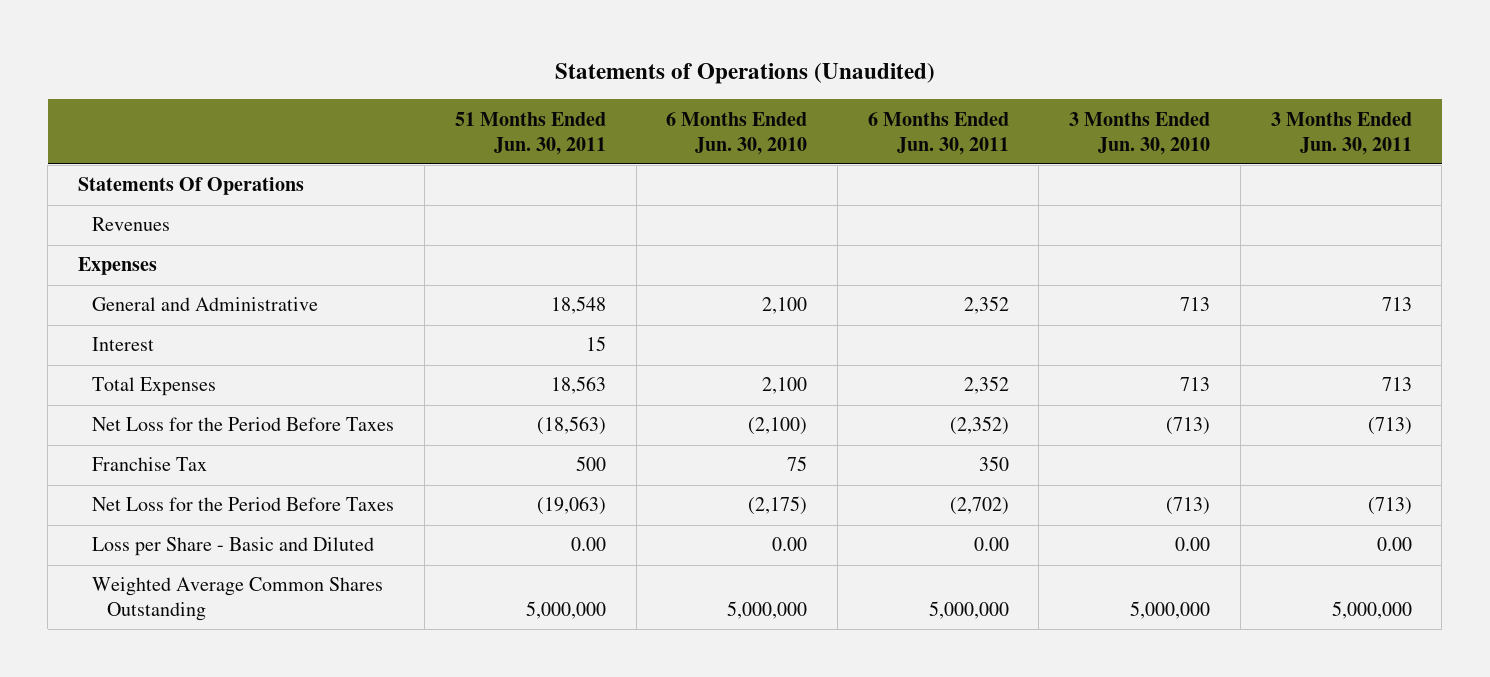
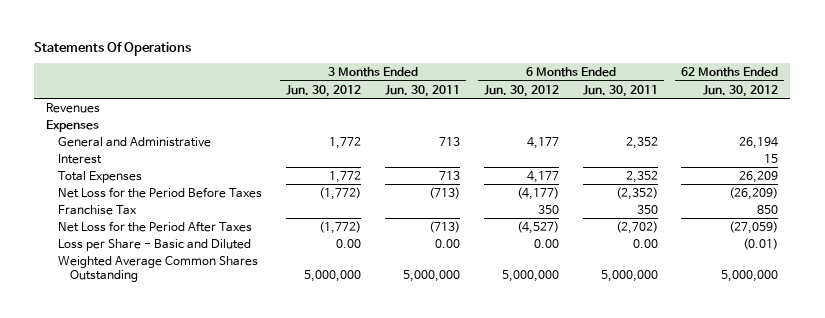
- Statements of Operations (Unaudited)
+ Statements Of Operations
- | 51 Months Ended Jun. 30, 2011 | 6 Months Ended Jun. 30, 2010 | 6 Months Ended Jun. 30, 2011 | 3 Months Ended Jun. 30, 2010 | 3 Months Ended Jun. 30, 2011
+ | 3 Months Ended Jun. 30, 2012 | 3 Months Ended Jun. 30, 2011 | 6 Months Ended Jun. 30, 2012 | 6 Months Ended Jun. 30, 2011 | 62 Months Ended Jun. 30, 2012
- Statements Of Operations
- Net Loss for the Period Before Taxes | (19,063) | (2,175) | (2,702) | (713) | (713)
+ Net Loss for the Period After Taxes | (1,772) | (713) | (4,527) | (2,702) | (27,059)

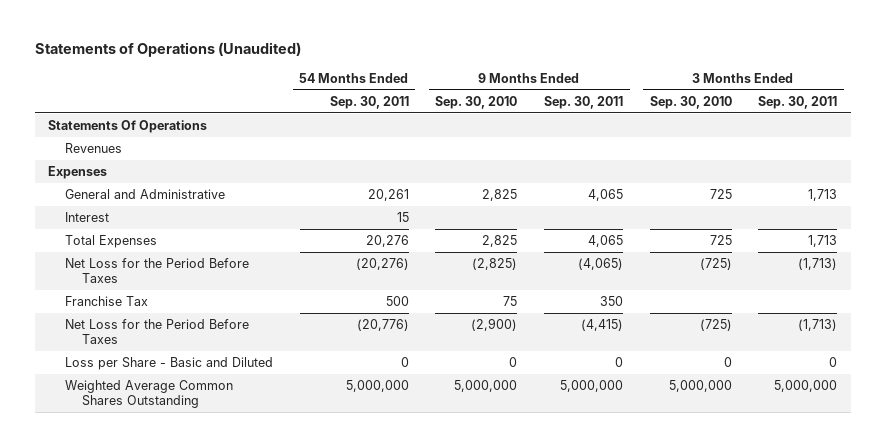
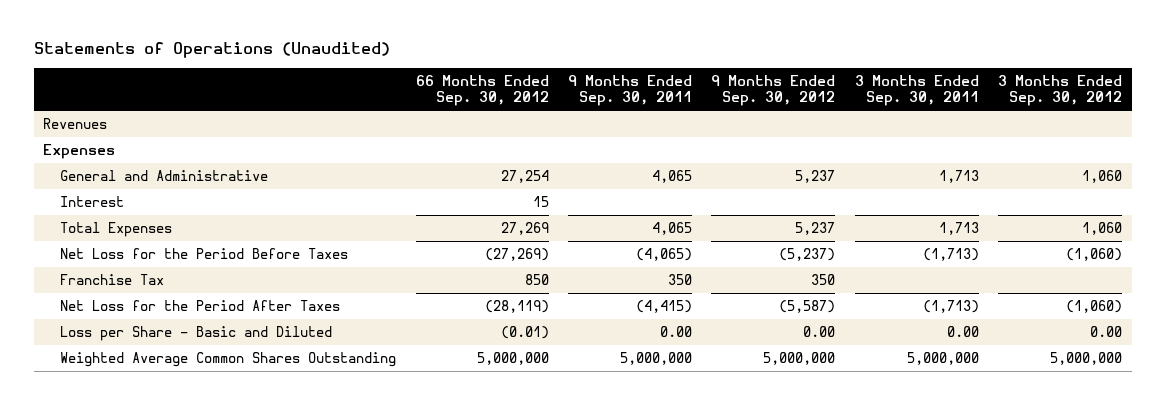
- | 54 Months Ended Sep. 30, 2011 | 9 Months Ended Sep. 30, 2010 | 9 Months Ended Sep. 30, 2011 | 3 Months Ended Sep. 30, 2010 | 3 Months Ended Sep. 30, 2011
+ | 66 Months Ended Sep. 30, 2012 | 9 Months Ended Sep. 30, 2011 | 9 Months Ended Sep. 30, 2012 | 3 Months Ended Sep. 30, 2011 | 3 Months Ended Sep. 30, 2012
- Statements Of Operations
- Net Loss for the Period Before Taxes | (20,776) | (2,900) | (4,415) | (725) | (1,713)
- Loss per Share - Basic and Diluted | 0 | 0 | 0 | 0 | 0
+ Net Loss for the Period After Taxes | (28,119) | (4,415) | (5,587) | (1,713) | (1,060)
+ Loss per Share - Basic and Diluted | (0.01) | 0.00 | 0.00 | 0.00 | 0.00

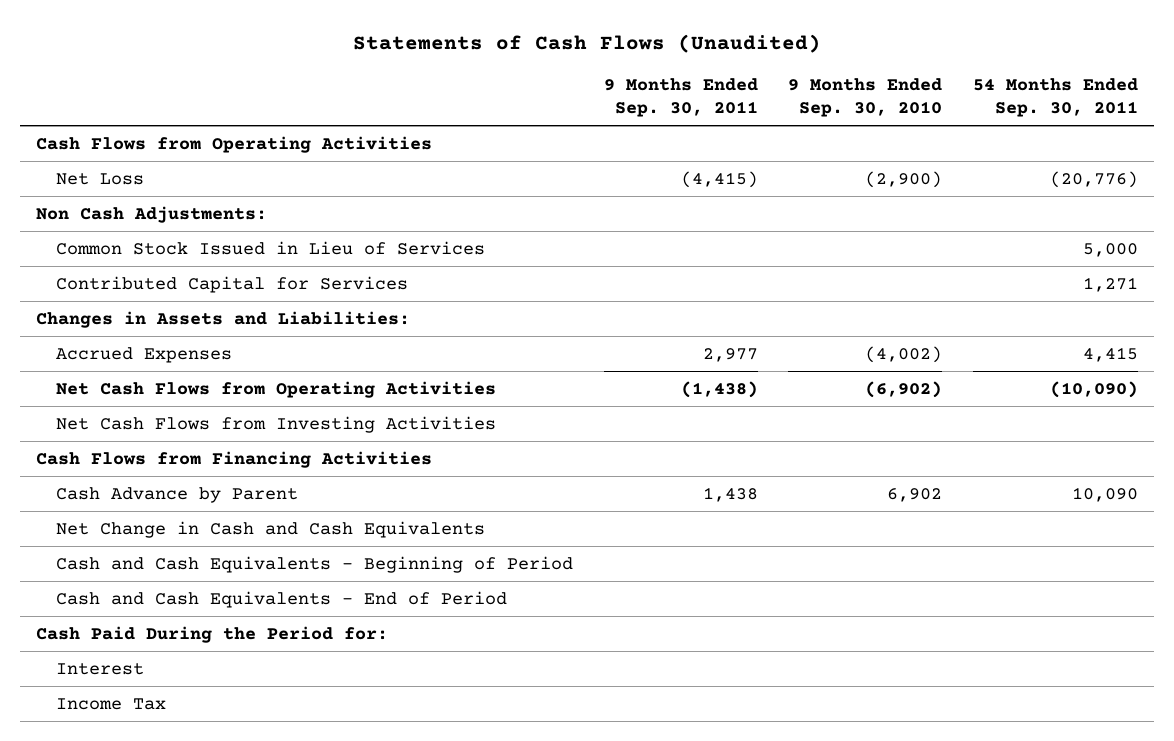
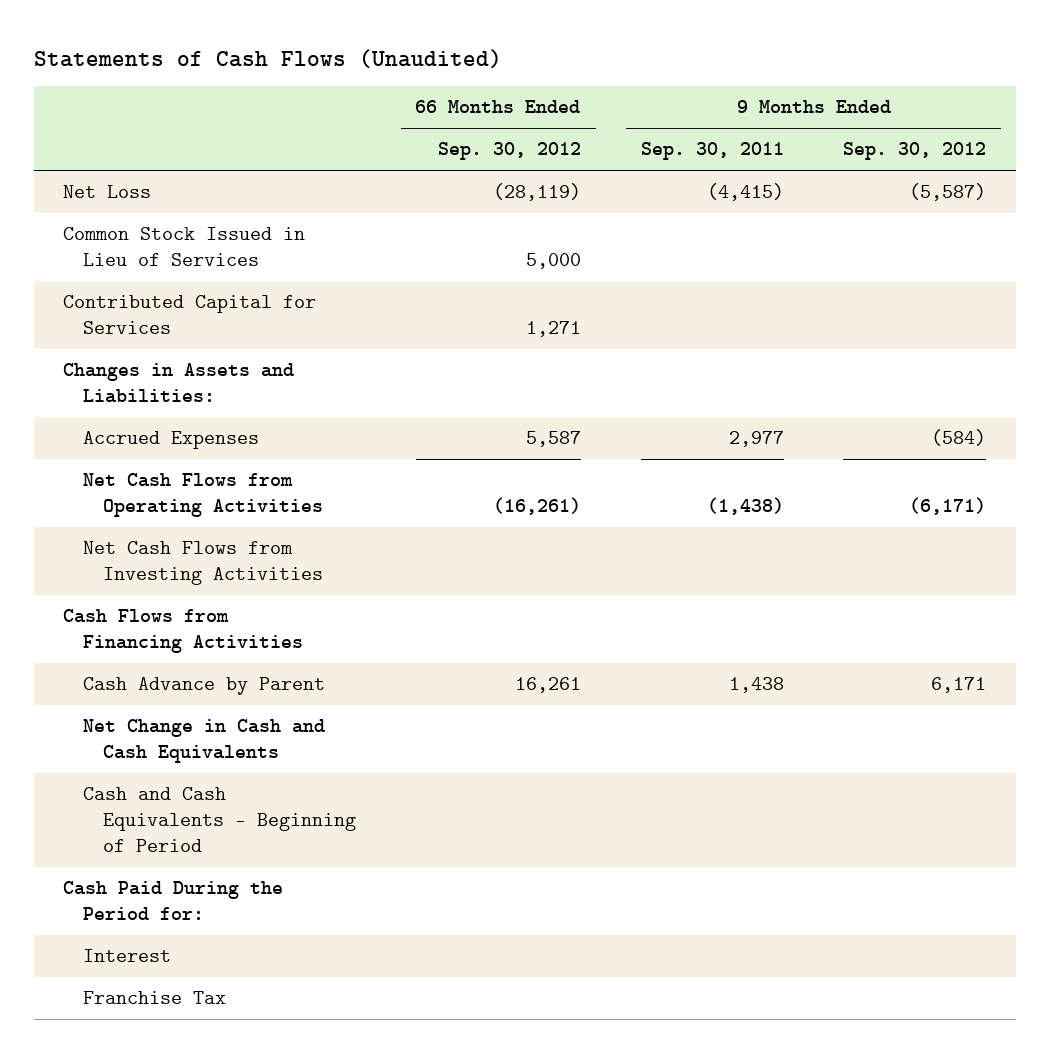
- | 9 Months Ended Sep. 30, 2011 | 9 Months Ended Sep. 30, 2010 | 54 Months Ended Sep. 30, 2011
+ | 66 Months Ended Sep. 30, 2012 | 9 Months Ended Sep. 30, 2011 | 9 Months Ended Sep. 30, 2012
- Cash Flows from Operating Activities
- Non Cash Adjustments:
- Cash and Cash Equivalents - End of Period
- Income Tax
+ Franchise Tax

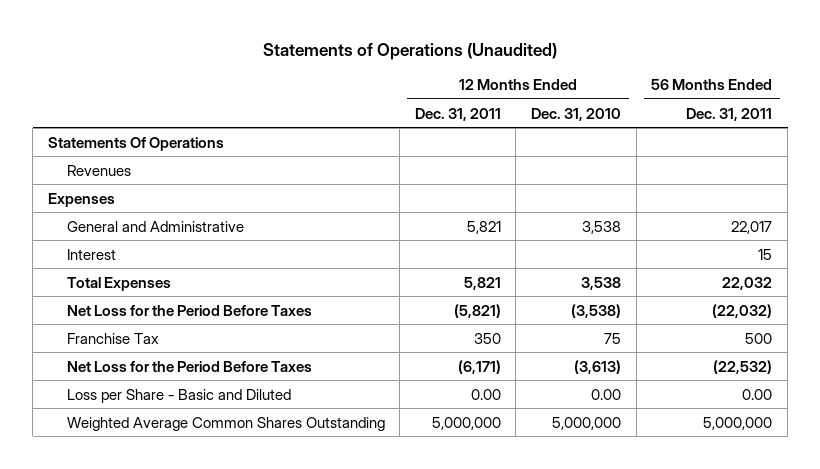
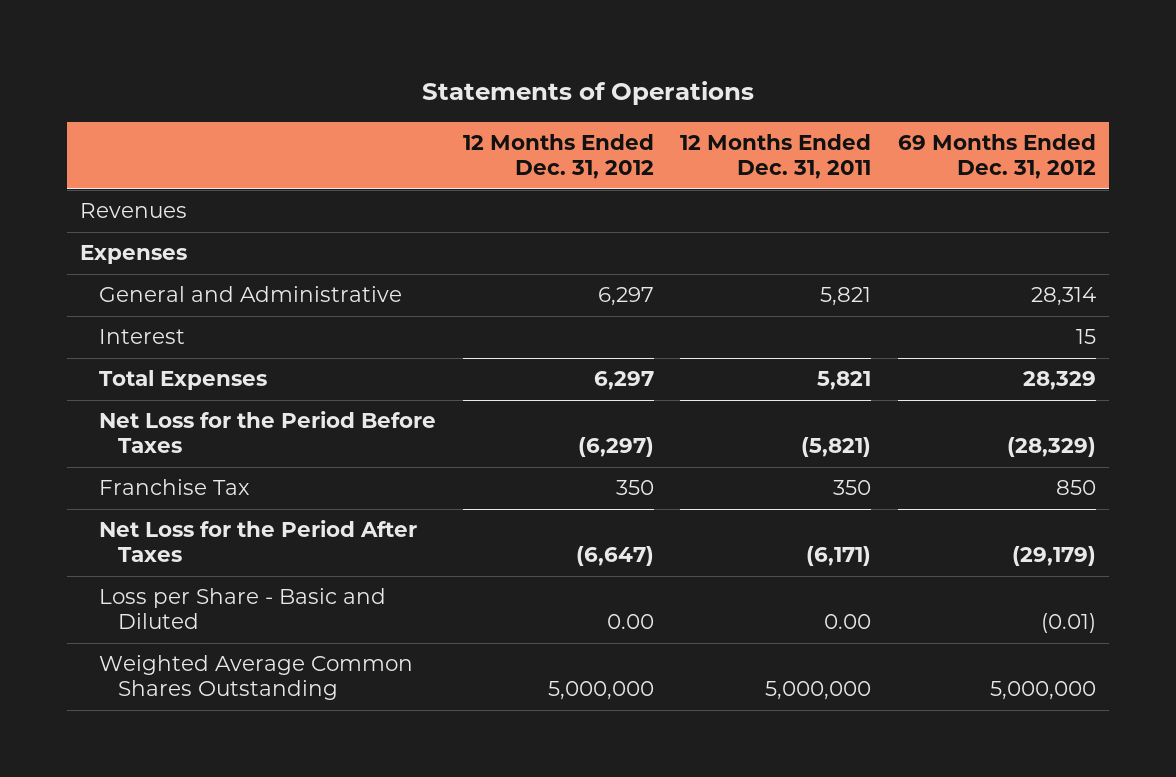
- Statements of Operations (Unaudited)
+ Statements of Operations
- | 12 Months Ended Dec. 31, 2011 | 12 Months Ended Dec. 31, 2010 | 56 Months Ended Dec. 31, 2011
+ | 12 Months Ended Dec. 31, 2012 | 12 Months Ended Dec. 31, 2011 | 69 Months Ended Dec. 31, 2012
- Statements Of Operations
- Net Loss for the Period Before Taxes | (6,171) | (3,613) | (22,532)
+ Net Loss for the Period After Taxes | (6,647) | (6,171) | (29,179)

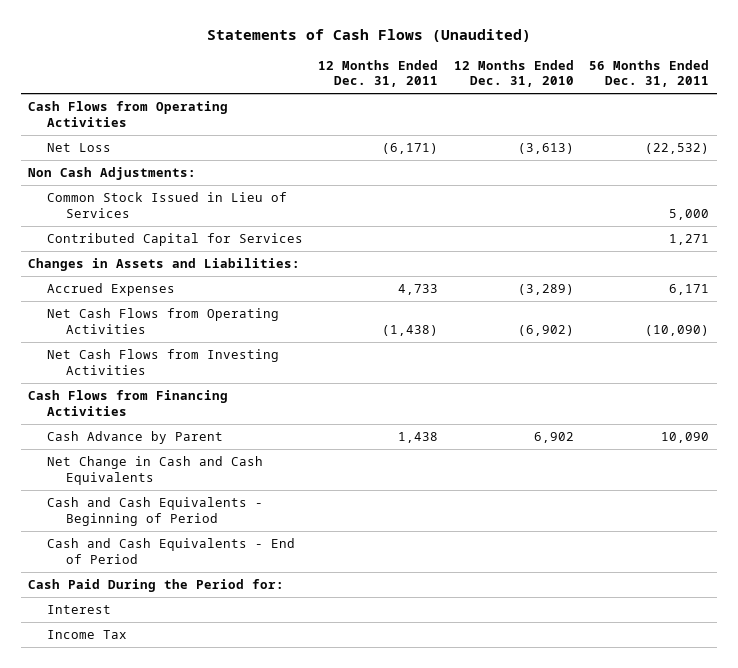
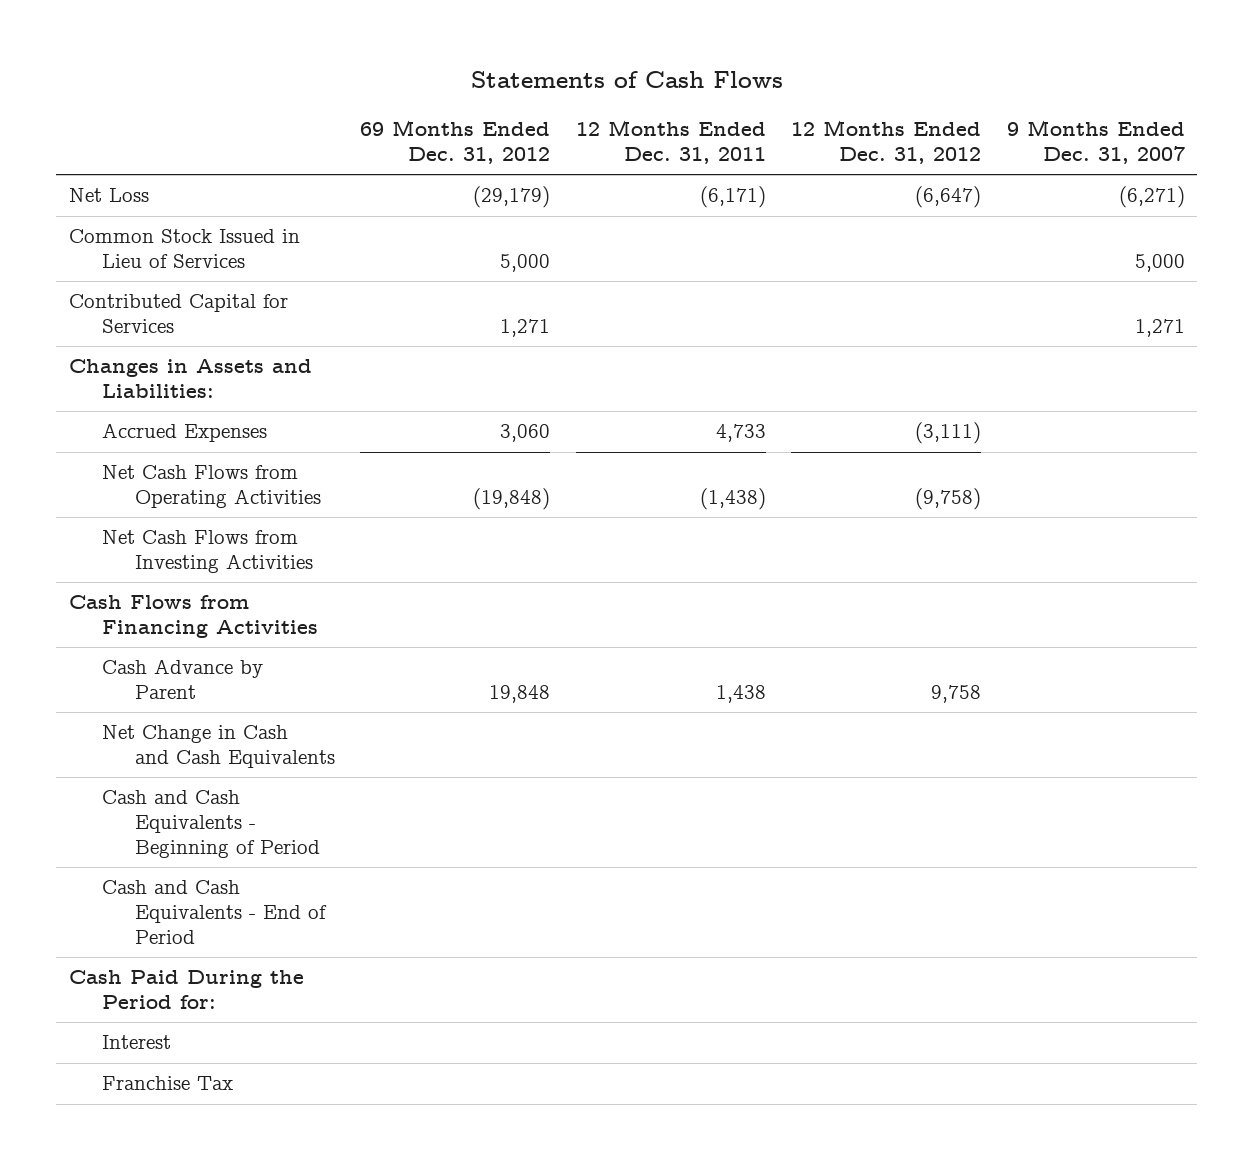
- Statements of Cash Flows (Unaudited)
+ Statements of Cash Flows
- | 12 Months Ended Dec. 31, 2011 | 12 Months Ended Dec. 31, 2010 | 56 Months Ended Dec. 31, 2011
+ | 69 Months Ended Dec. 31, 2012 | 12 Months Ended Dec. 31, 2011 | 12 Months Ended Dec. 31, 2012 | 9 Months Ended Dec. 31, 2007
- Cash Flows from Operating Activities
- Non Cash Adjustments:
- Income Tax
+ Franchise Tax

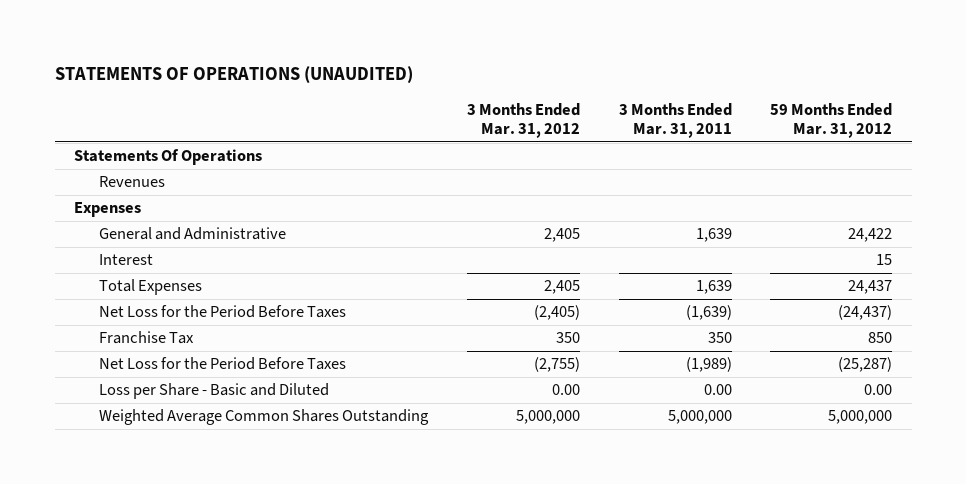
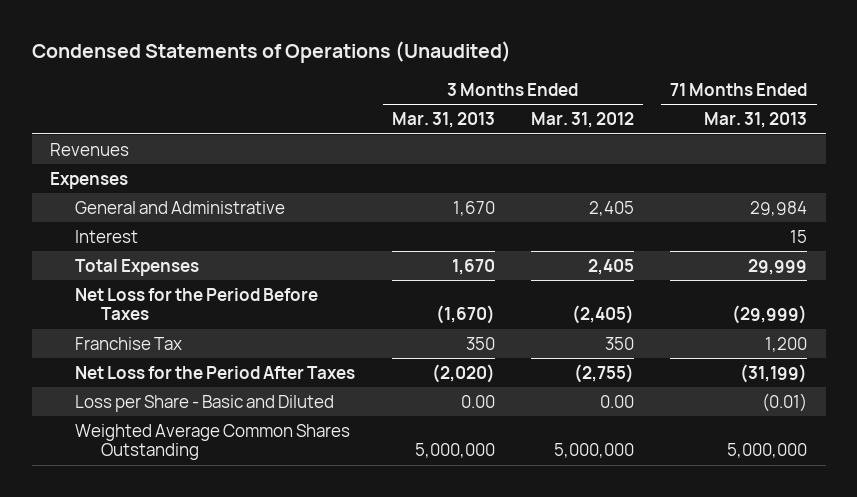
- STATEMENTS OF OPERATIONS (UNAUDITED)
+ Condensed Statements of Operations (Unaudited)
- | 3 Months Ended Mar. 31, 2012 | 3 Months Ended Mar. 31, 2011 | 59 Months Ended Mar. 31, 2012
+ | 3 Months Ended Mar. 31, 2013 | 3 Months Ended Mar. 31, 2012 | 71 Months Ended Mar. 31, 2013
- Statements Of Operations
- Net Loss for the Period Before Taxes | (2,755) | (1,989) | (25,287)
+ Net Loss for the Period After Taxes | (2,020) | (2,755) | (31,199)

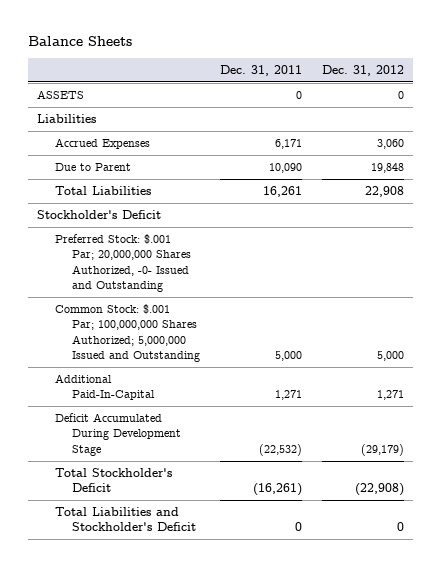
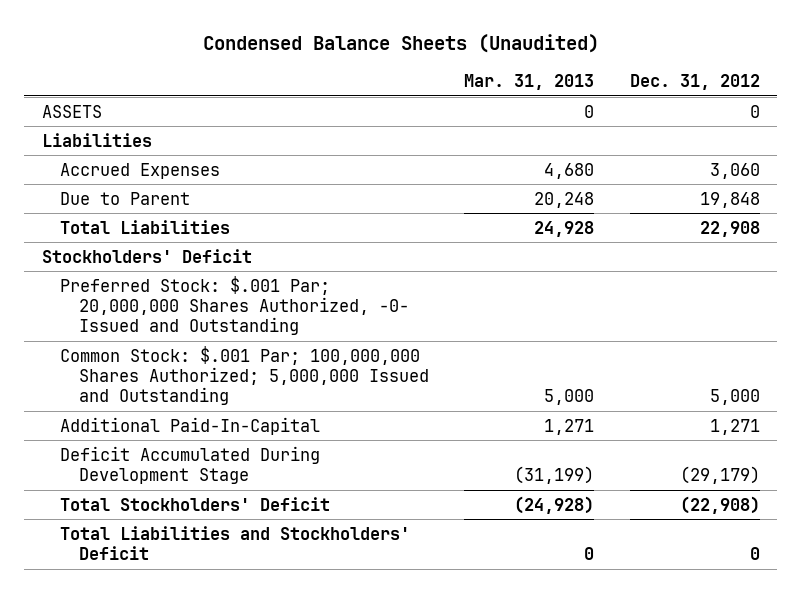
- Balance Sheets
+ Condensed Balance Sheets (Unaudited)
- | Dec. 31, 2011 | Dec. 31, 2012
+ | Mar. 31, 2013 | Dec. 31, 2012
- Stockholder's Deficit
+ Stockholders' Deficit
- Total Stockholder's Deficit | (16,261) | (22,908)
- Total Liabilities and Stockholder's Deficit | 0 | 0
+ Total Stockholders' Deficit | (24,928) | (22,908)
+ Total Liabilities and Stockholders' Deficit | 0 | 0

